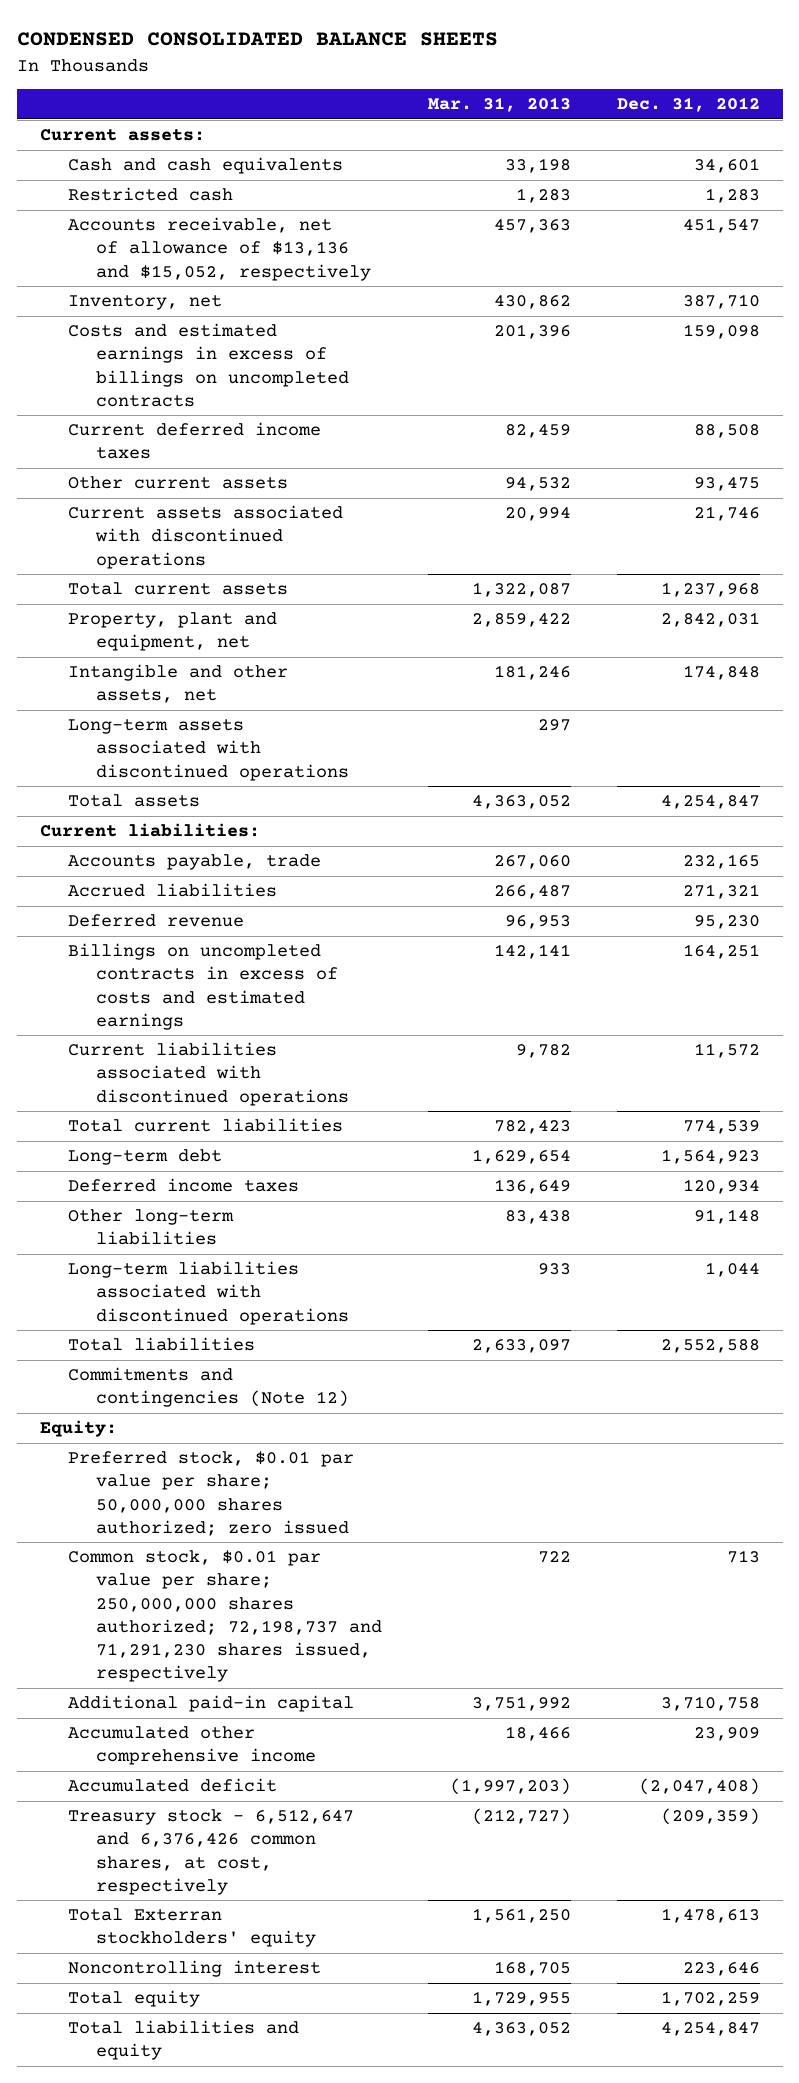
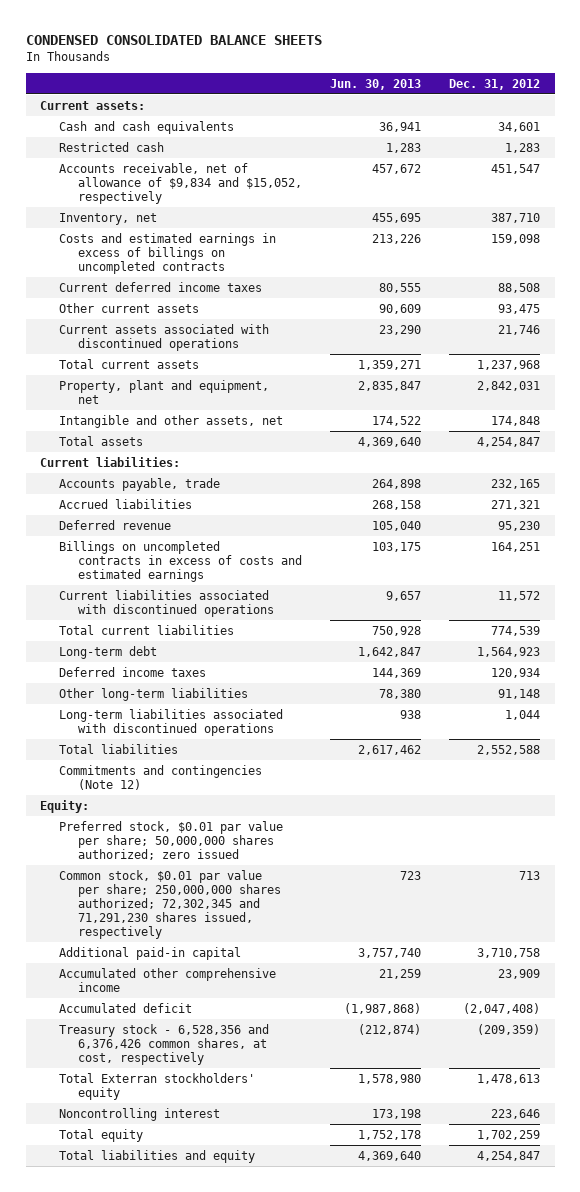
- | Mar. 31, 2013 | Dec. 31, 2012
+ | Jun. 30, 2013 | Dec. 31, 2012
- Accounts receivable, net of allowance of $13,136 and $15,052, respectively | 457,363 | 451,547
+ Accounts receivable, net of allowance of $9,834 and $15,052, respectively | 457,672 | 451,547
- Long-term assets associated with discontinued operations | 297 |
- Common stock, $0.01 par value per share; 250,000,000 shares authorized; 72,198,737 and 71,291,230 shares issued, respectively | 722 | 713
+ Common stock, $0.01 par value per share; 250,000,000 shares authorized; 72,302,345 and 71,291,230 shares issued, respectively | 723 | 713
- Treasury stock - 6,512,647 and 6,376,426 common shares, at cost, respectively | (212,727) | (209,359)
+ Treasury stock - 6,528,356 and 6,376,426 common shares, at cost, respectively | (212,874) | (209,359)

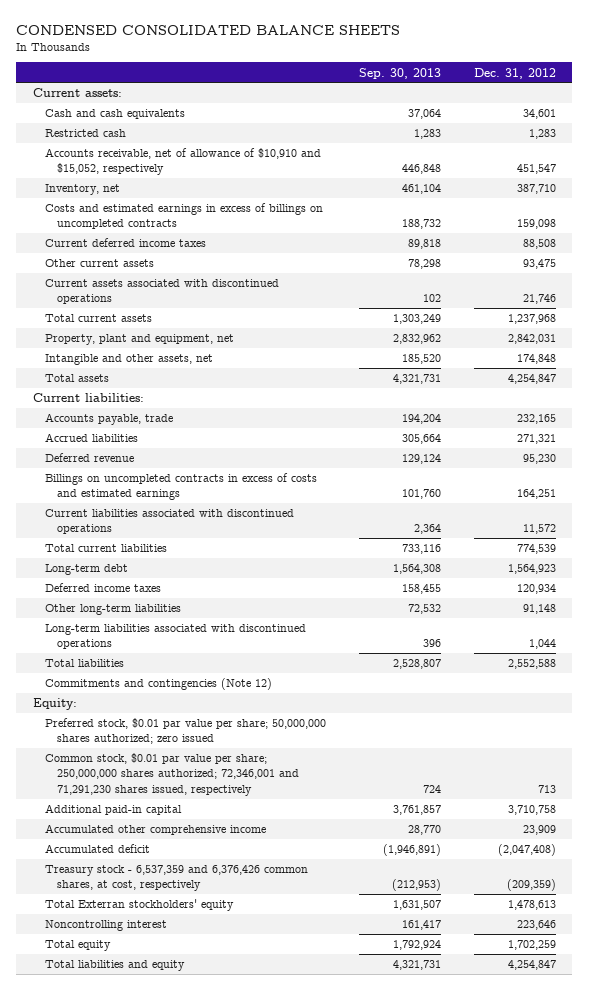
- | Jun. 30, 2013 | Dec. 31, 2012
+ | Sep. 30, 2013 | Dec. 31, 2012
- Accounts receivable, net of allowance of $9,834 and $15,052, respectively | 457,672 | 451,547
+ Accounts receivable, net of allowance of $10,910 and $15,052, respectively | 446,848 | 451,547
- Common stock, $0.01 par value per share; 250,000,000 shares authorized; 72,302,345 and 71,291,230 shares issued, respectively | 723 | 713
+ Common stock, $0.01 par value per share; 250,000,000 shares authorized; 72,346,001 and 71,291,230 shares issued, respectively | 724 | 713
- Treasury stock - 6,528,356 and 6,376,426 common shares, at cost, respectively | (212,874) | (209,359)
+ Treasury stock - 6,537,359 and 6,376,426 common shares, at cost, respectively | (212,953) | (209,359)

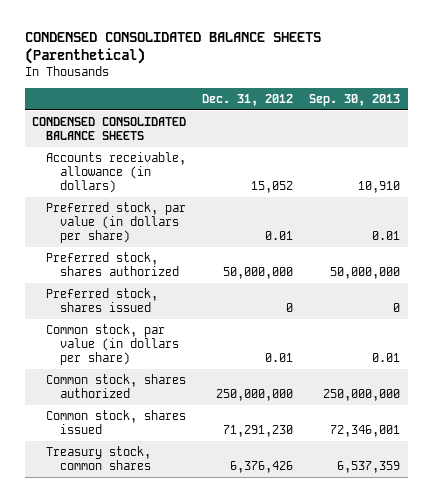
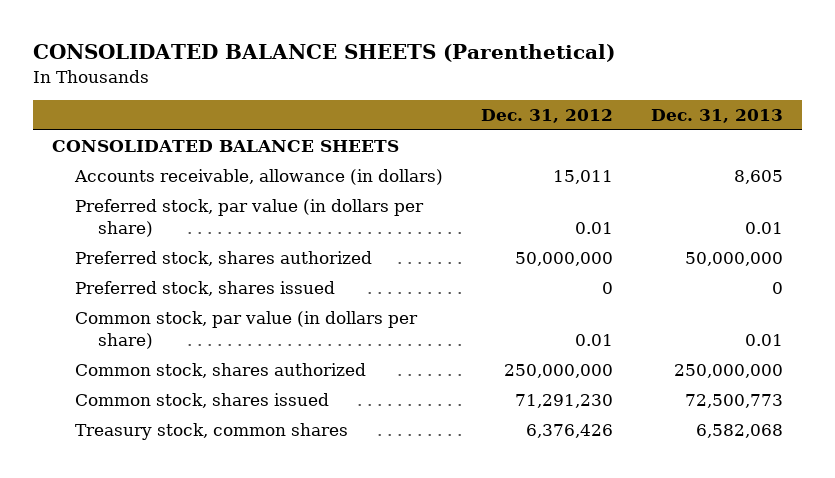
- CONDENSED CONSOLIDATED BALANCE SHEETS (Parenthetical)
+ CONSOLIDATED BALANCE SHEETS (Parenthetical)
- | Dec. 31, 2012 | Sep. 30, 2013
+ | Dec. 31, 2012 | Dec. 31, 2013
- CONDENSED CONSOLIDATED BALANCE SHEETS
- Accounts receivable, allowance (in dollars) | 15,052 | 10,910
+ CONSOLIDATED BALANCE SHEETS
+ Accounts receivable, allowance (in dollars) | 15,011 | 8,605

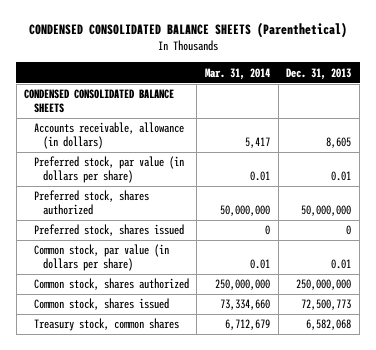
- CONSOLIDATED BALANCE SHEETS (Parenthetical)
+ CONDENSED CONSOLIDATED BALANCE SHEETS (Parenthetical)
- | Dec. 31, 2012 | Dec. 31, 2013
+ | Mar. 31, 2014 | Dec. 31, 2013
- CONSOLIDATED BALANCE SHEETS
+ CONDENSED CONSOLIDATED BALANCE SHEETS

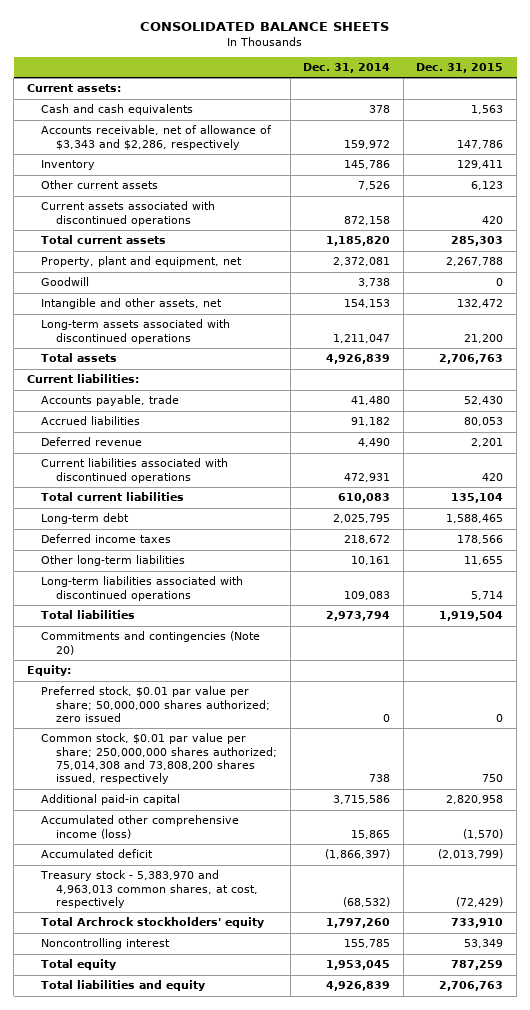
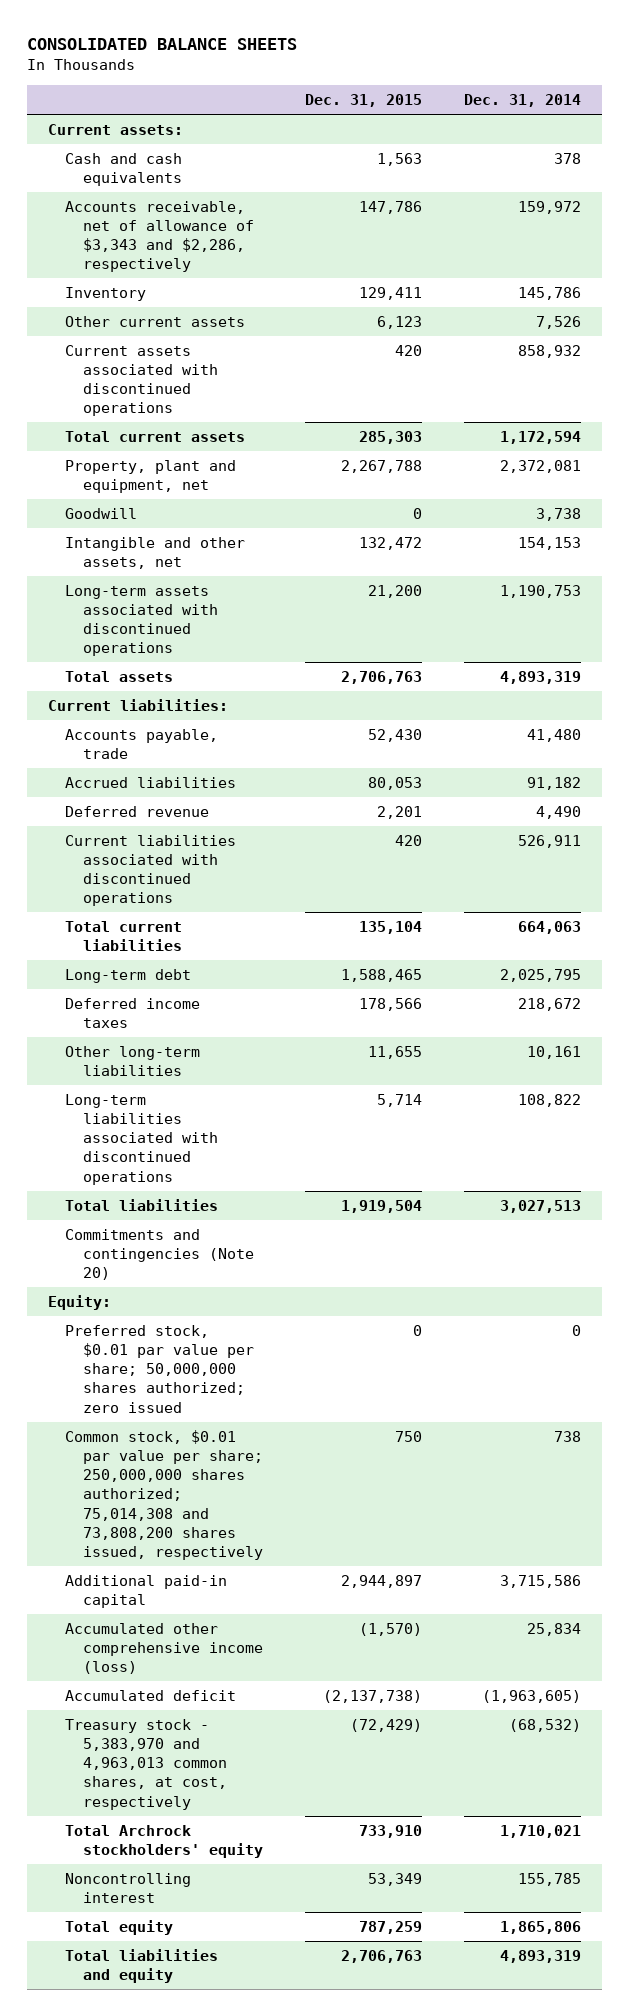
- | Dec. 31, 2014 | Dec. 31, 2015
+ | Dec. 31, 2015 | Dec. 31, 2014
- Current assets associated with discontinued operations | 872,158 | 420
- Total current assets | 1,185,820 | 285,303
+ Current assets associated with discontinued operations | 420 | 858,932
+ Total current assets | 285,303 | 1,172,594
- Long-term assets associated with discontinued operations | 1,211,047 | 21,200
- Total assets | 4,926,839 | 2,706,763
+ Long-term assets associated with discontinued operations | 21,200 | 1,190,753
+ Total assets | 2,706,763 | 4,893,319
- Current liabilities associated with discontinued operations | 472,931 | 420
- Total current liabilities | 610,083 | 135,104
+ Current liabilities associated with discontinued operations | 420 | 526,911
+ Total current liabilities | 135,104 | 664,063
- Long-term liabilities associated with discontinued operations | 109,083 | 5,714
- Total liabilities | 2,973,794 | 1,919,504
+ Long-term liabilities associated with discontinued operations | 5,714 | 108,822
+ Total liabilities | 1,919,504 | 3,027,513
- Additional paid-in capital | 3,715,586 | 2,820,958
- Accumulated other comprehensive income (loss) | 15,865 | (1,570)
- Accumulated deficit | (1,866,397) | (2,013,799)
+ Additional paid-in capital | 2,944,897 | 3,715,586
+ Accumulated other comprehensive income (loss) | (1,570) | 25,834
+ Accumulated deficit | (2,137,738) | (1,963,605)
- Total Archrock stockholders' equity | 1,797,260 | 733,910
+ Total Archrock stockholders' equity | 733,910 | 1,710,021
- Total equity | 1,953,045 | 787,259
- Total liabilities and equity | 4,926,839 | 2,706,763
+ Total equity | 787,259 | 1,865,806
+ Total liabilities and equity | 2,706,763 | 4,893,319

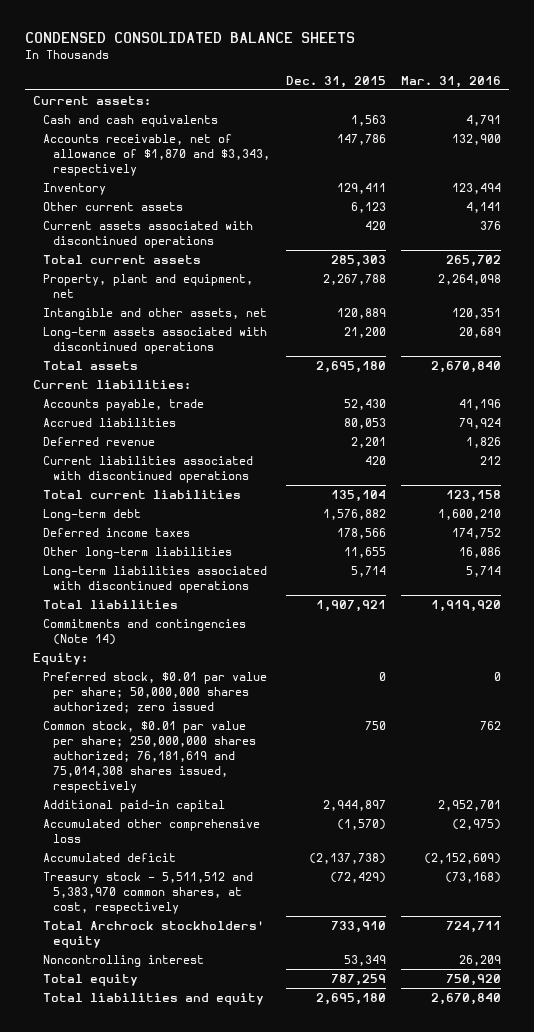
- CONSOLIDATED BALANCE SHEETS
+ CONDENSED CONSOLIDATED BALANCE SHEETS
- | Dec. 31, 2015 | Dec. 31, 2014
+ | Dec. 31, 2015 | Mar. 31, 2016
- Accounts receivable, net of allowance of $3,343 and $2,286, respectively | 147,786 | 159,972
+ Accounts receivable, net of allowance of $1,870 and $3,343, respectively | 147,786 | 132,900
- Goodwill | 0 | 3,738
- Intangible and other assets, net | 132,472 | 154,153
+ Intangible and other assets, net | 120,889 | 120,351
- Total assets | 2,706,763 | 4,893,319
+ Total assets | 2,695,180 | 2,670,840
- Long-term debt | 1,588,465 | 2,025,795
+ Long-term debt | 1,576,882 | 1,600,210
- Total liabilities | 1,919,504 | 3,027,513
- Commitments and contingencies (Note 20)
+ Total liabilities | 1,907,921 | 1,919,920
+ Commitments and contingencies (Note 14)
- Common stock, $0.01 par value per share; 250,000,000 shares authorized; 75,014,308 and 73,808,200 shares issued, respectively | 750 | 738
+ Common stock, $0.01 par value per share; 250,000,000 shares authorized; 76,181,619 and 75,014,308 shares issued, respectively | 750 | 762
- Accumulated other comprehensive income (loss) | (1,570) | 25,834
+ Accumulated other comprehensive loss | (1,570) | (2,975)
- Treasury stock - 5,383,970 and 4,963,013 common shares, at cost, respectively | (72,429) | (68,532)
+ Treasury stock - 5,511,512 and 5,383,970 common shares, at cost, respectively | (72,429) | (73,168)
- Total liabilities and equity | 2,706,763 | 4,893,319
+ Total liabilities and equity | 2,695,180 | 2,670,840

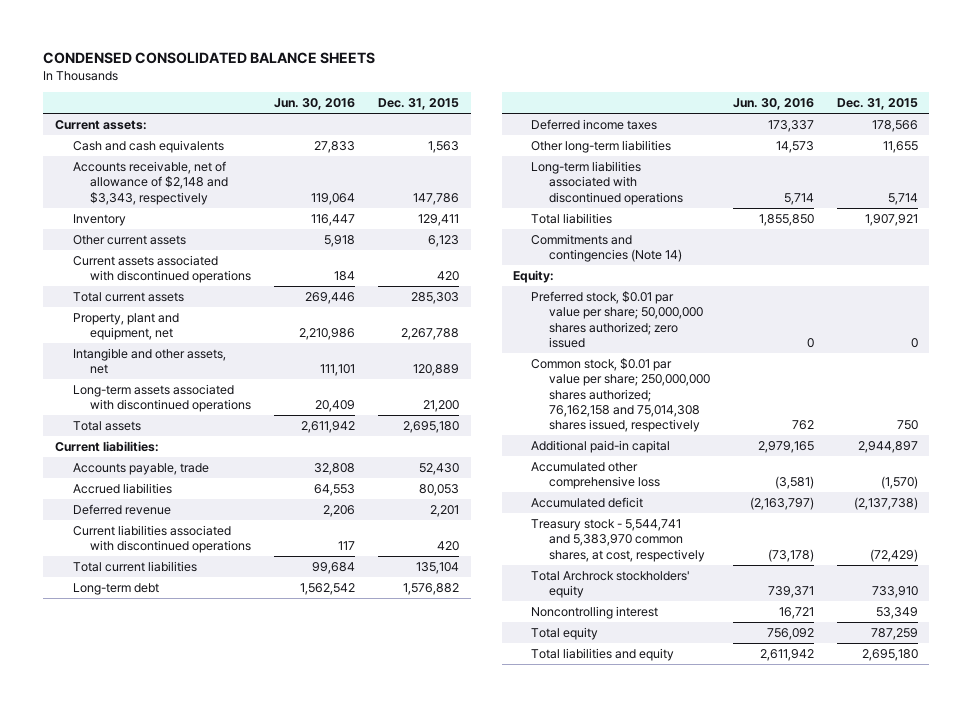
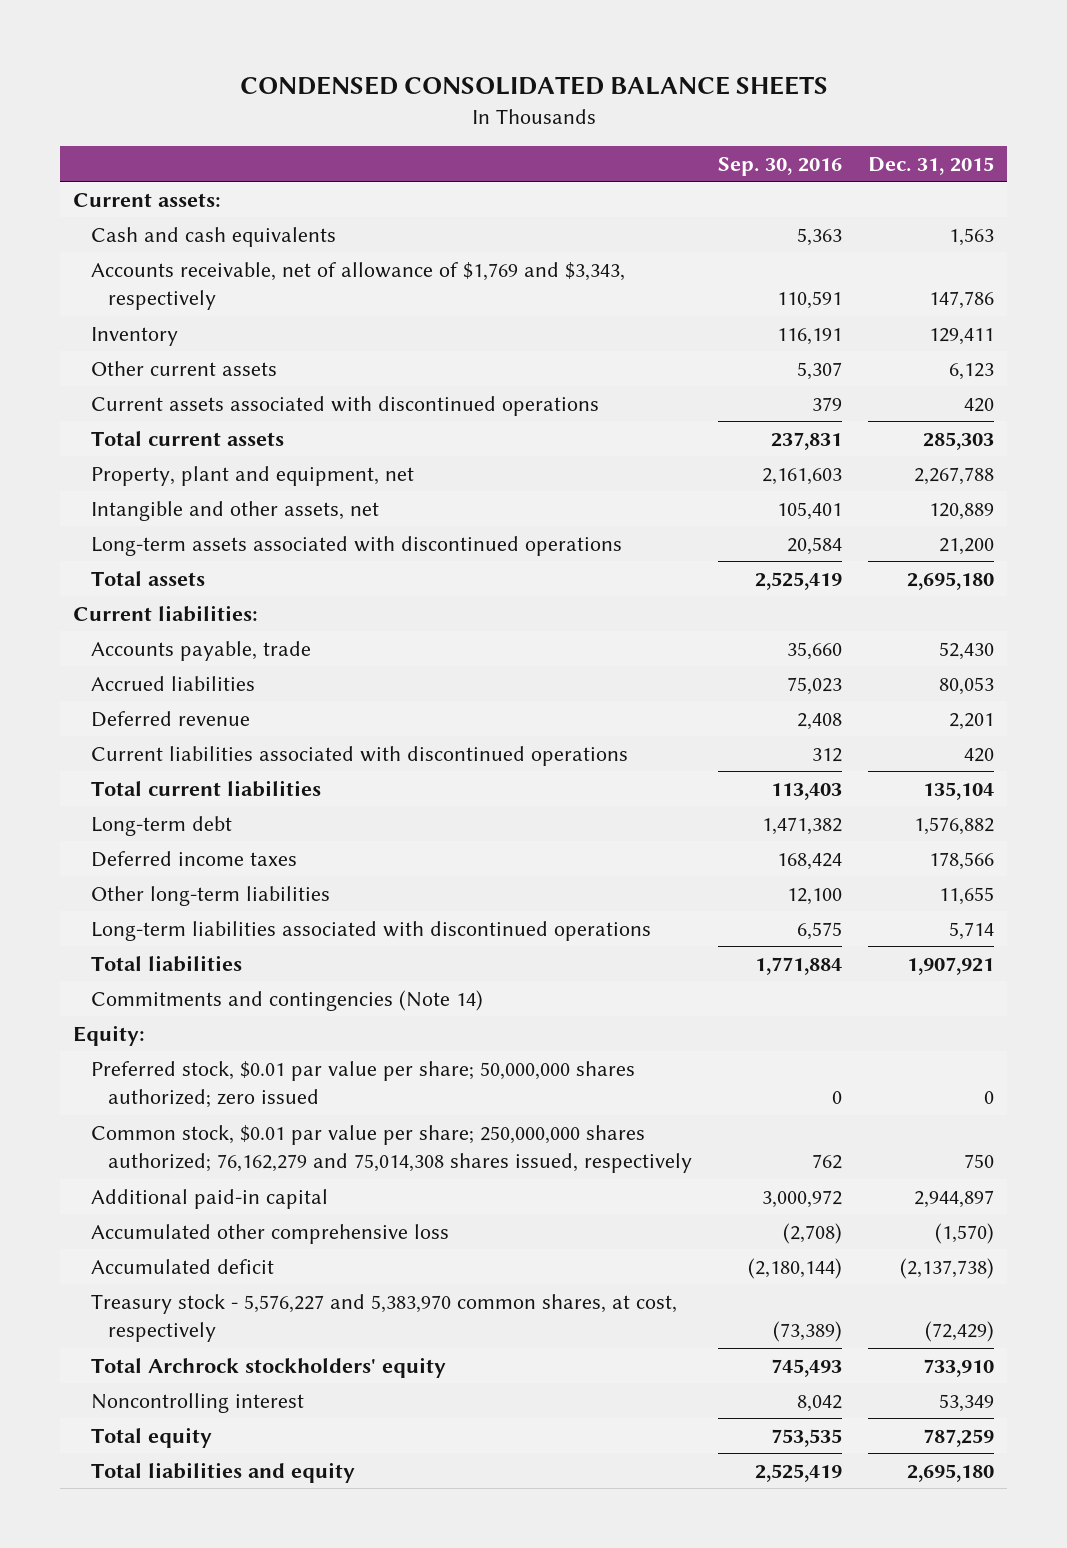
- | Jun. 30, 2016 | Dec. 31, 2015
+ | Sep. 30, 2016 | Dec. 31, 2015
- Accounts receivable, net of allowance of $2,148 and $3,343, respectively | 119,064 | 147,786
+ Accounts receivable, net of allowance of $1,769 and $3,343, respectively | 110,591 | 147,786
- Common stock, $0.01 par value per share; 250,000,000 shares authorized; 76,162,158 and 75,014,308 shares issued, respectively | 762 | 750
+ Common stock, $0.01 par value per share; 250,000,000 shares authorized; 76,162,279 and 75,014,308 shares issued, respectively | 762 | 750
- Treasury stock - 5,544,741 and 5,383,970 common shares, at cost, respectively | (73,178) | (72,429)
+ Treasury stock - 5,576,227 and 5,383,970 common shares, at cost, respectively | (73,389) | (72,429)

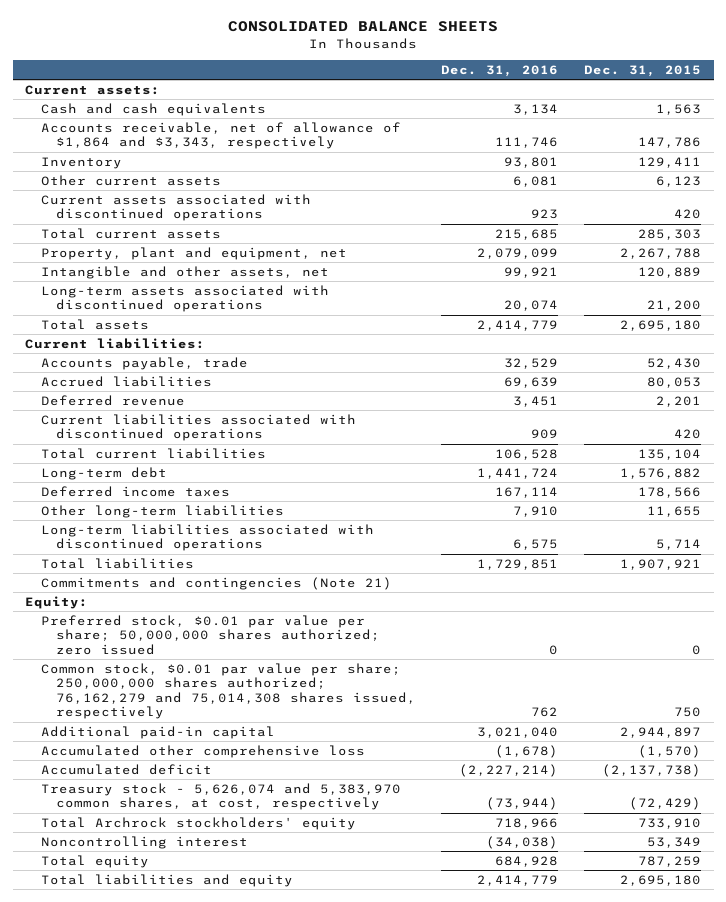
- CONDENSED CONSOLIDATED BALANCE SHEETS
+ CONSOLIDATED BALANCE SHEETS
- | Sep. 30, 2016 | Dec. 31, 2015
+ | Dec. 31, 2016 | Dec. 31, 2015
- Accounts receivable, net of allowance of $1,769 and $3,343, respectively | 110,591 | 147,786
+ Accounts receivable, net of allowance of $1,864 and $3,343, respectively | 111,746 | 147,786
- Commitments and contingencies (Note 14)
+ Commitments and contingencies (Note 21)
- Treasury stock - 5,576,227 and 5,383,970 common shares, at cost, respectively | (73,389) | (72,429)
+ Treasury stock - 5,626,074 and 5,383,970 common shares, at cost, respectively | (73,944) | (72,429)

